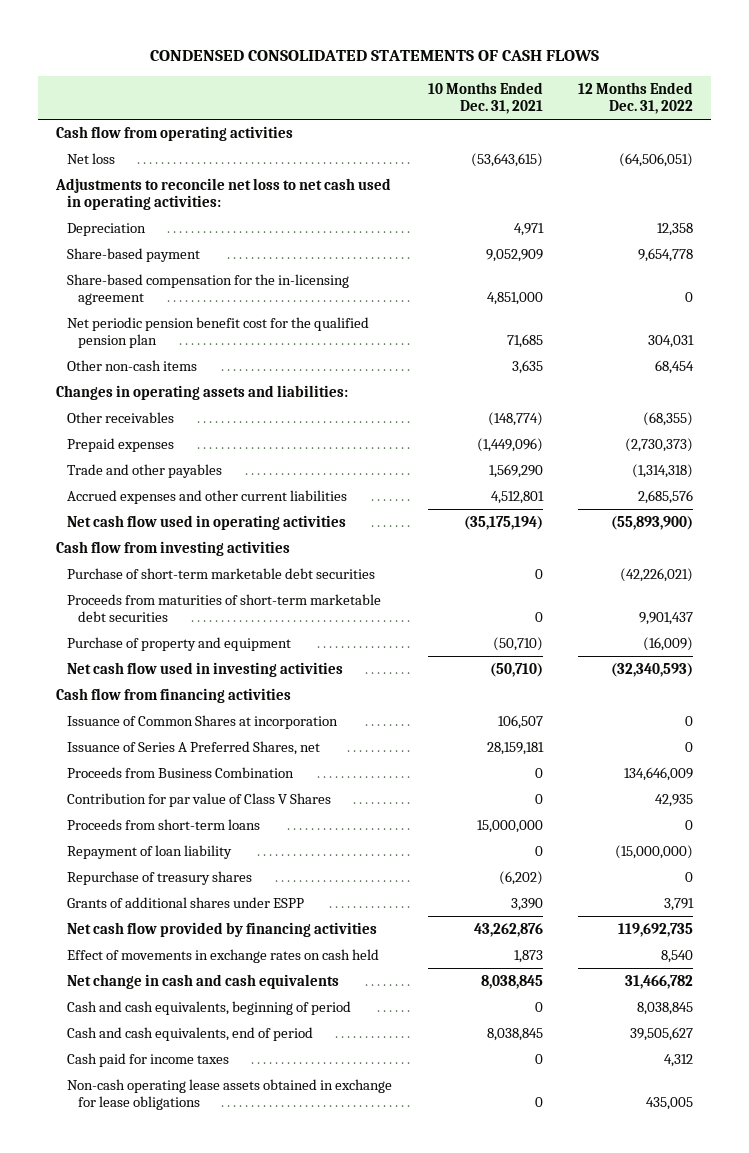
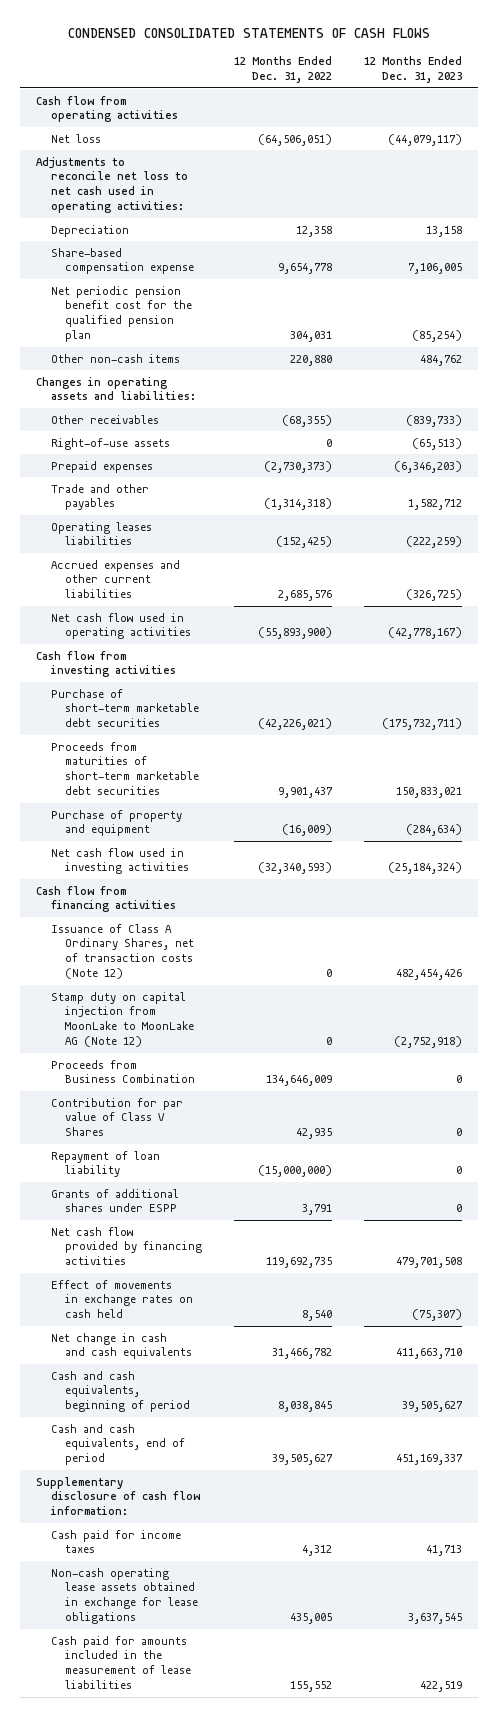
- | 10 Months Ended Dec. 31, 2021 | 12 Months Ended Dec. 31, 2022
+ | 12 Months Ended Dec. 31, 2022 | 12 Months Ended Dec. 31, 2023
- Share-based payment | 9,052,909 | 9,654,778
- Share-based compensation for the in-licensing agreement | 4,851,000 | 0
+ Share-based compensation expense | 9,654,778 | 7,106,005
- Other non-cash items | 3,635 | 68,454
+ Other non-cash items | 220,880 | 484,762
+ Right-of-use assets | 0 | (65,513)
+ Operating leases liabilities | (152,425) | (222,259)
- Issuance of Common Shares at incorporation | 106,507 | 0
- Issuance of Series A Preferred Shares, net | 28,159,181 | 0
+ Issuance of Class A Ordinary Shares, net of transaction costs (Note 12) | 0 | 482,454,426
+ Stamp duty on capital injection from MoonLake to MoonLake AG (Note 12) | 0 | (2,752,918)
- Proceeds from short-term loans | 15,000,000 | 0
- Repurchase of treasury shares | (6,202) | 0
+ Supplementary disclosure of cash flow information:
+ Cash paid for amounts included in the measurement of lease liabilities | 155,552 | 422,519

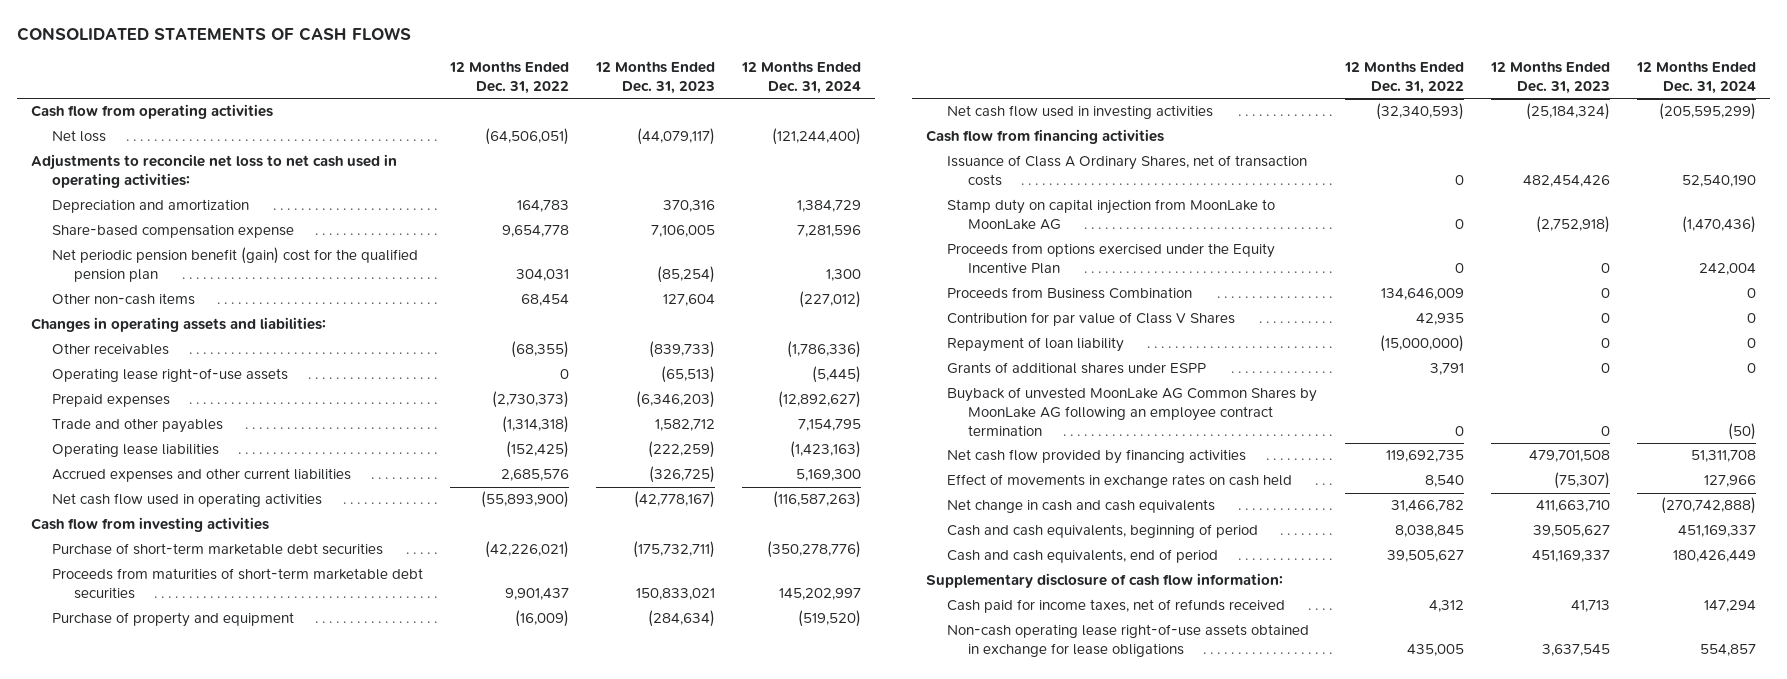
- CONDENSED CONSOLIDATED STATEMENTS OF CASH FLOWS
+ CONSOLIDATED STATEMENTS OF CASH FLOWS
- | 12 Months Ended Dec. 31, 2022 | 12 Months Ended Dec. 31, 2023
+ | 12 Months Ended Dec. 31, 2022 | 12 Months Ended Dec. 31, 2023 | 12 Months Ended Dec. 31, 2024
- Depreciation | 12,358 | 13,158
+ Depreciation and amortization | 164,783 | 370,316 | 1,384,729
- Net periodic pension benefit cost for the qualified pension plan | 304,031 | (85,254)
- Other non-cash items | 220,880 | 484,762
+ Net periodic pension benefit (gain) cost for the qualified pension plan | 304,031 | (85,254) | 1,300
+ Other non-cash items | 68,454 | 127,604 | (227,012)
- Right-of-use assets | 0 | (65,513)
+ Operating lease right-of-use assets | 0 | (65,513) | (5,445)
- Operating leases liabilities | (152,425) | (222,259)
+ Operating lease liabilities | (152,425) | (222,259) | (1,423,163)
- Issuance of Class A Ordinary Shares, net of transaction costs (Note 12) | 0 | 482,454,426
- Stamp duty on capital injection from MoonLake to MoonLake AG (Note 12) | 0 | (2,752,918)
+ Issuance of Class A Ordinary Shares, net of transaction costs | 0 | 482,454,426 | 52,540,190
+ Stamp duty on capital injection from MoonLake to MoonLake AG | 0 | (2,752,918) | (1,470,436)
+ Proceeds from options exercised under the Equity Incentive Plan | 0 | 0 | 242,004
+ Buyback of unvested MoonLake AG Common Shares by MoonLake AG following an employee contract termination | 0 | 0 | (50)
- Cash paid for income taxes | 4,312 | 41,713
- Non-cash operating lease assets obtained in exchange for lease obligations | 435,005 | 3,637,545
- Cash paid for amounts included in the measurement of lease liabilities | 155,552 | 422,519
+ Cash paid for income taxes, net of refunds received | 4,312 | 41,713 | 147,294
+ Non-cash operating lease right-of-use assets obtained in exchange for lease obligations | 435,005 | 3,637,545 | 554,857

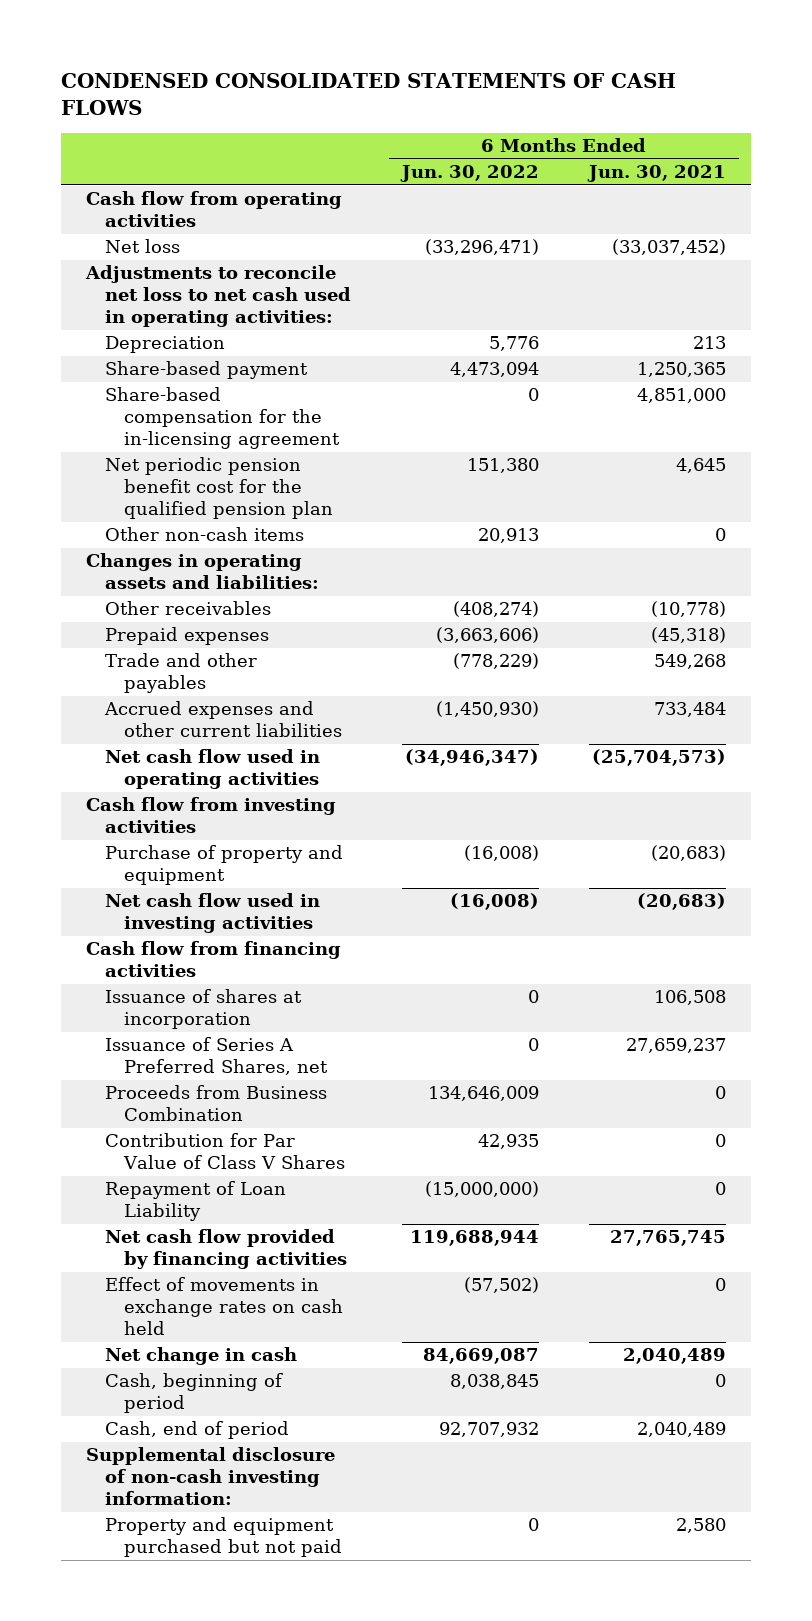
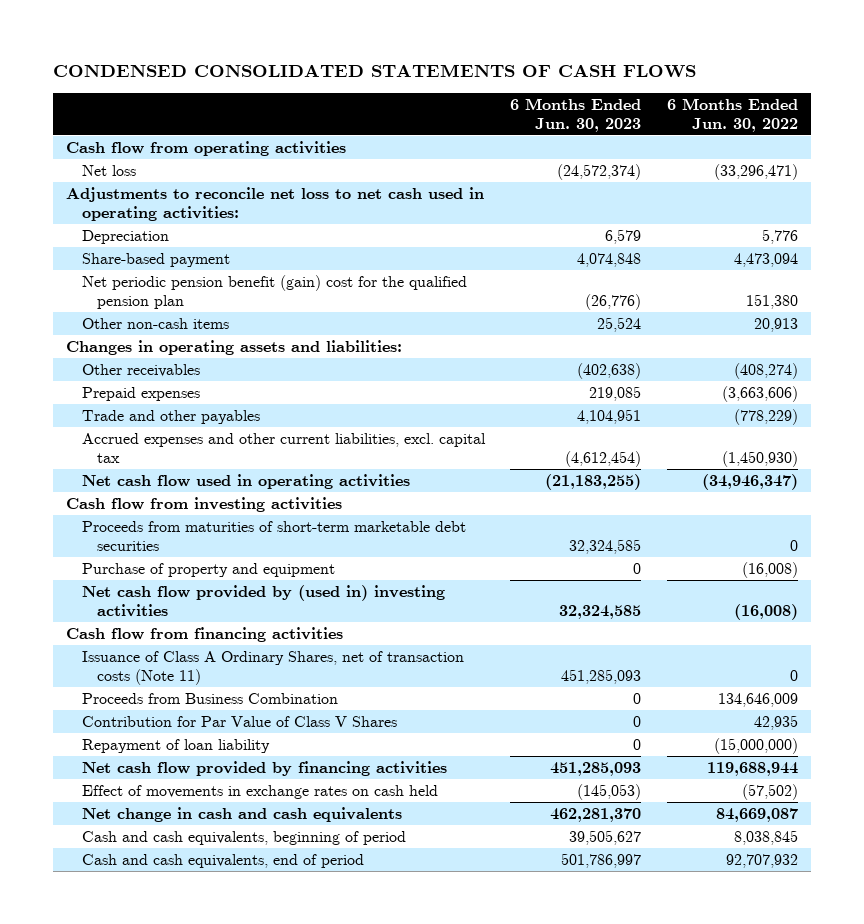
- | 6 Months Ended Jun. 30, 2022 | 6 Months Ended Jun. 30, 2021
+ | 6 Months Ended Jun. 30, 2023 | 6 Months Ended Jun. 30, 2022
- Share-based compensation for the in-licensing agreement | 0 | 4,851,000
- Net periodic pension benefit cost for the qualified pension plan | 151,380 | 4,645
+ Net periodic pension benefit (gain) cost for the qualified pension plan | (26,776) | 151,380
- Accrued expenses and other current liabilities | (1,450,930) | 733,484
+ Accrued expenses and other current liabilities, excl. capital tax | (4,612,454) | (1,450,930)
+ Proceeds from maturities of short-term marketable debt securities | 32,324,585 | 0
- Net cash flow used in investing activities | (16,008) | (20,683)
+ Net cash flow provided by (used in) investing activities | 32,324,585 | (16,008)
- Issuance of shares at incorporation | 0 | 106,508
- Issuance of Series A Preferred Shares, net | 0 | 27,659,237
+ Issuance of Class A Ordinary Shares, net of transaction costs (Note 11) | 451,285,093 | 0
- Repayment of Loan Liability | (15,000,000) | 0
+ Repayment of loan liability | 0 | (15,000,000)
- Net change in cash | 84,669,087 | 2,040,489
- Cash, beginning of period | 8,038,845 | 0
- Cash, end of period | 92,707,932 | 2,040,489
- Supplemental disclosure of non-cash investing information:
- Property and equipment purchased but not paid | 0 | 2,580
+ Net change in cash and cash equivalents | 462,281,370 | 84,669,087
+ Cash and cash equivalents, beginning of period | 39,505,627 | 8,038,845
+ Cash and cash equivalents, end of period | 501,786,997 | 92,707,932

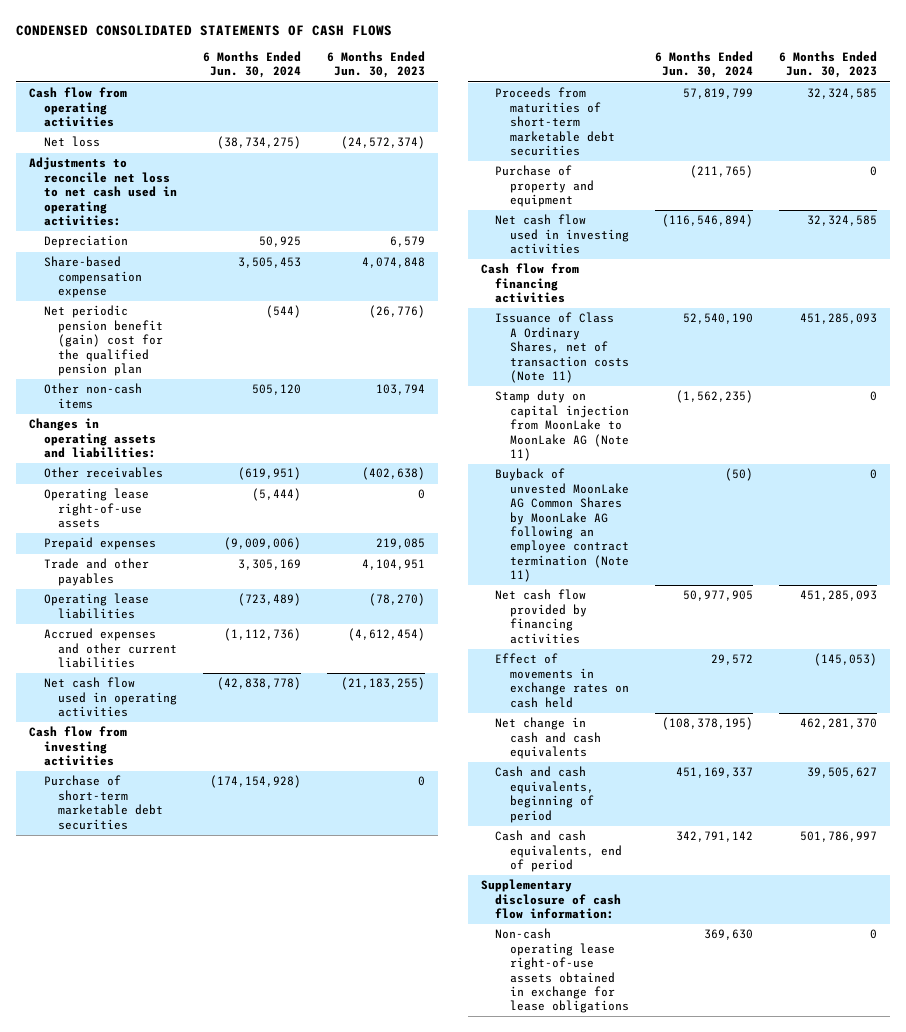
- | 6 Months Ended Jun. 30, 2023 | 6 Months Ended Jun. 30, 2022
+ | 6 Months Ended Jun. 30, 2024 | 6 Months Ended Jun. 30, 2023
- Share-based payment | 4,074,848 | 4,473,094
+ Share-based compensation expense | 3,505,453 | 4,074,848
- Other non-cash items | 25,524 | 20,913
+ Other non-cash items | 505,120 | 103,794
+ Operating lease right-of-use assets | (5,444) | 0
- Accrued expenses and other current liabilities, excl. capital tax | (4,612,454) | (1,450,930)
+ Operating lease liabilities | (723,489) | (78,270)
+ Accrued expenses and other current liabilities | (1,112,736) | (4,612,454)
+ Purchase of short-term marketable debt securities | (174,154,928) | 0
- Net cash flow provided by (used in) investing activities | 32,324,585 | (16,008)
+ Net cash flow used in investing activities | (116,546,894) | 32,324,585
- Proceeds from Business Combination | 0 | 134,646,009
- Contribution for Par Value of Class V Shares | 0 | 42,935
- Repayment of loan liability | 0 | (15,000,000)
+ Stamp duty on capital injection from MoonLake to MoonLake AG (Note 11) | (1,562,235) | 0
+ Buyback of unvested MoonLake AG Common Shares by MoonLake AG following an employee contract termination (Note 11) | (50) | 0
+ Supplementary disclosure of cash flow information:
+ Non-cash operating lease right-of-use assets obtained in exchange for lease obligations | 369,630 | 0

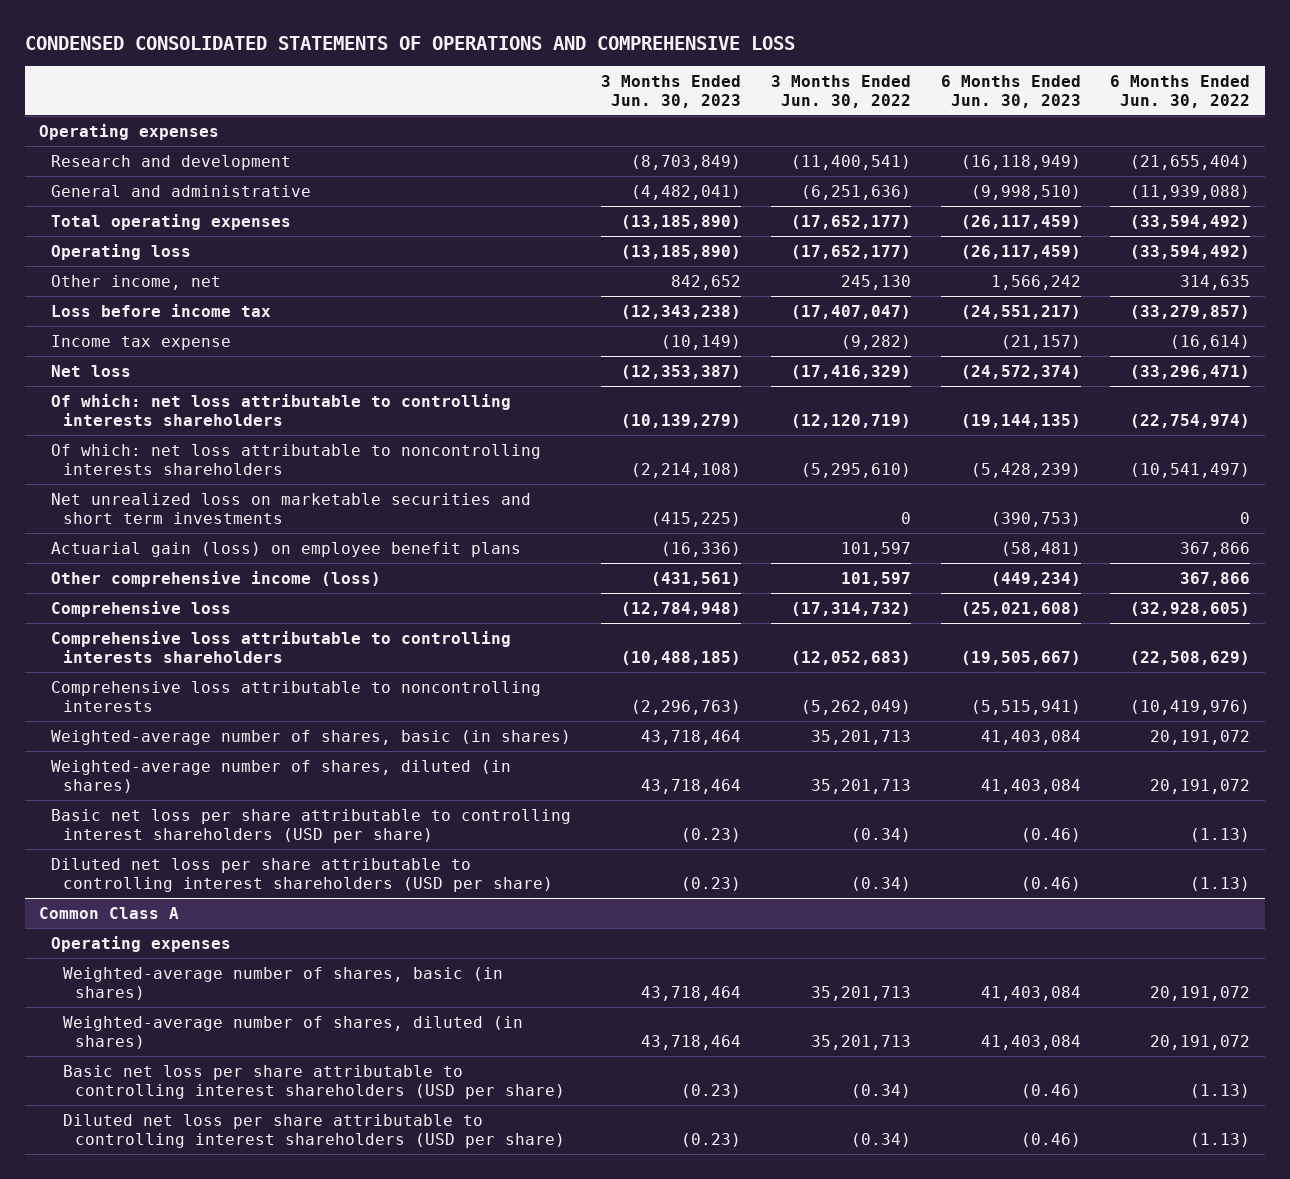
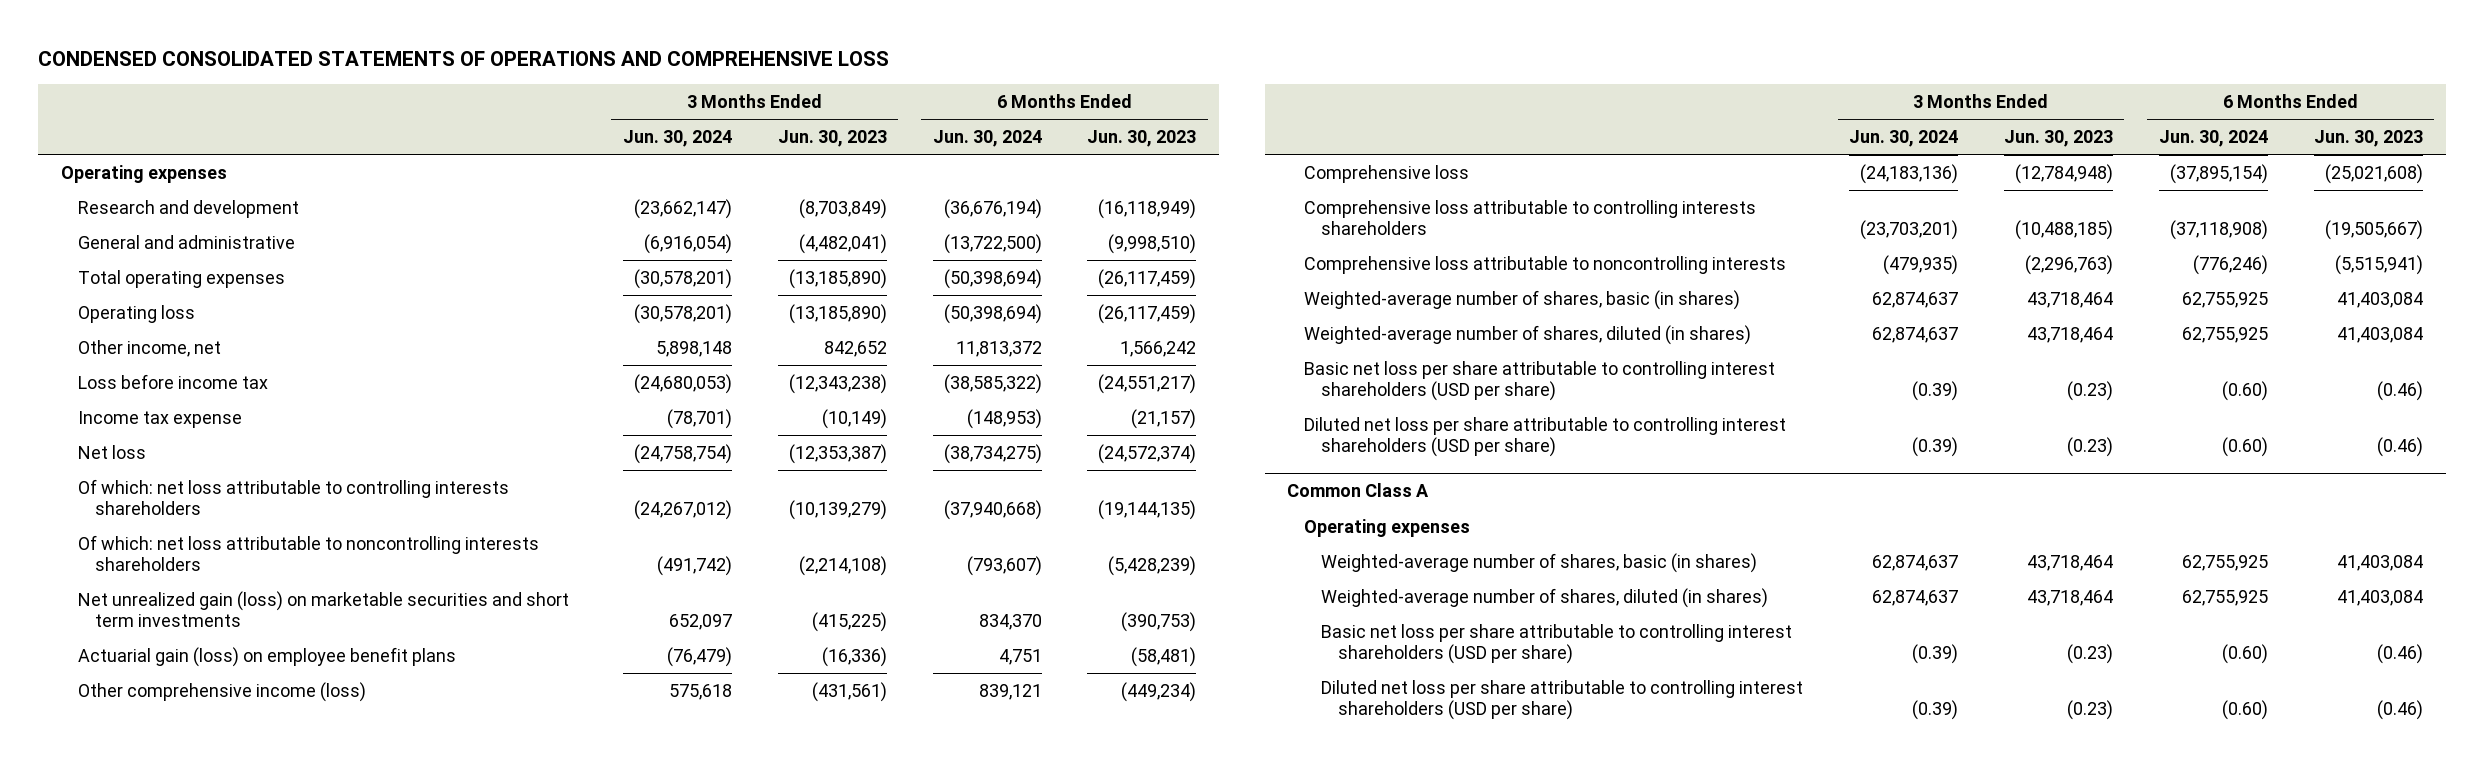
- | 3 Months Ended Jun. 30, 2023 | 3 Months Ended Jun. 30, 2022 | 6 Months Ended Jun. 30, 2023 | 6 Months Ended Jun. 30, 2022
+ | 3 Months Ended Jun. 30, 2024 | 3 Months Ended Jun. 30, 2023 | 6 Months Ended Jun. 30, 2024 | 6 Months Ended Jun. 30, 2023
- Net unrealized loss on marketable securities and short term investments | (415,225) | 0 | (390,753) | 0
+ Net unrealized gain (loss) on marketable securities and short term investments | 652,097 | (415,225) | 834,370 | (390,753)

